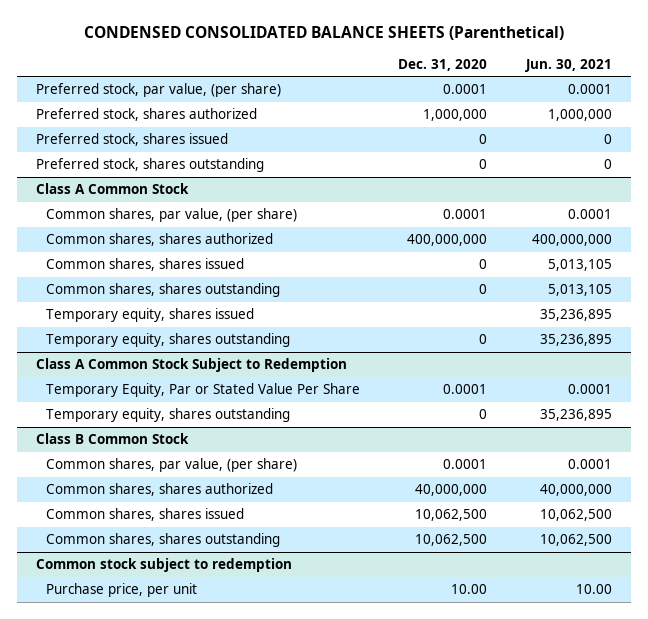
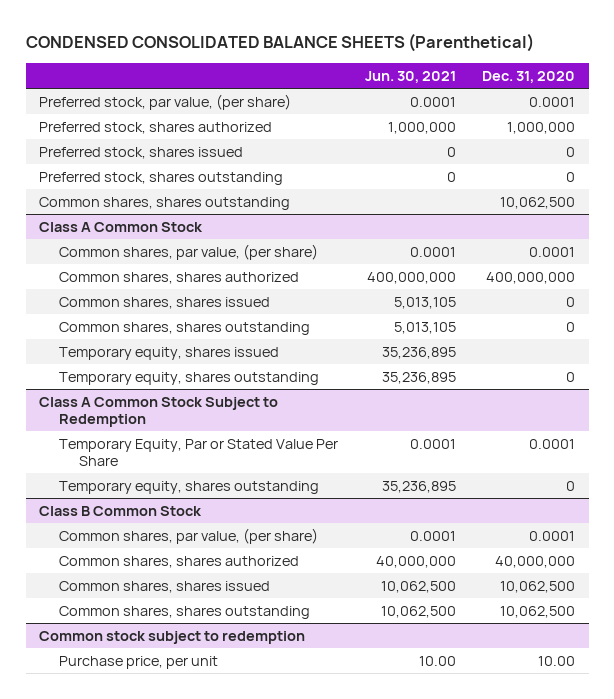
- | Dec. 31, 2020 | Jun. 30, 2021
+ | Jun. 30, 2021 | Dec. 31, 2020
+ Common shares, shares outstanding | | 10,062,500

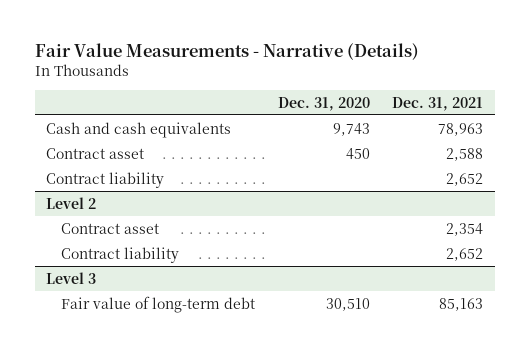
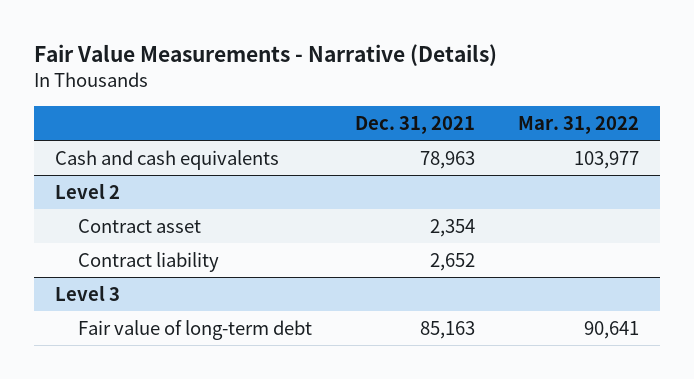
- | Dec. 31, 2020 | Dec. 31, 2021
+ | Dec. 31, 2021 | Mar. 31, 2022
- Contract asset | 450 | 2,588
- Contract liability | | 2,652

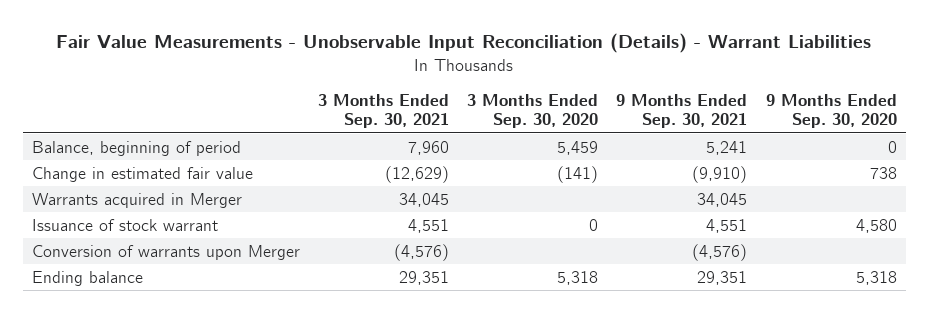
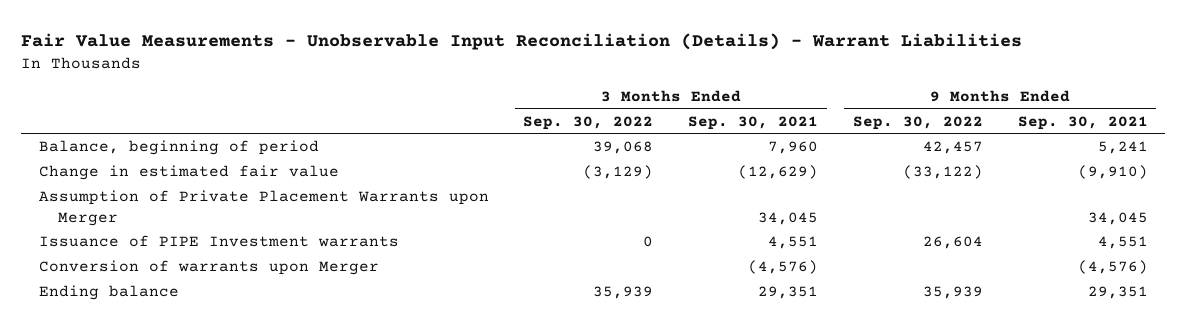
- | 3 Months Ended Sep. 30, 2021 | 3 Months Ended Sep. 30, 2020 | 9 Months Ended Sep. 30, 2021 | 9 Months Ended Sep. 30, 2020
+ | 3 Months Ended Sep. 30, 2022 | 3 Months Ended Sep. 30, 2021 | 9 Months Ended Sep. 30, 2022 | 9 Months Ended Sep. 30, 2021
- Warrants acquired in Merger | 34,045 | | 34,045 |
- Issuance of stock warrant | 4,551 | 0 | 4,551 | 4,580
+ Assumption of Private Placement Warrants upon Merger | | 34,045 | | 34,045
+ Issuance of PIPE Investment warrants | 0 | 4,551 | 26,604 | 4,551

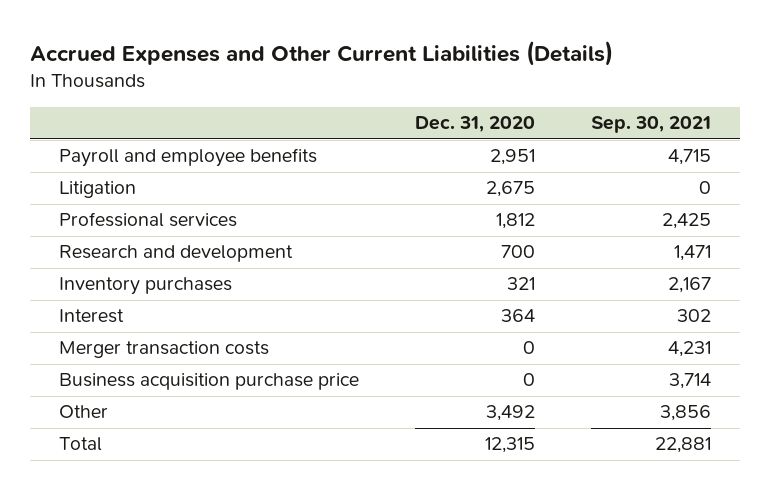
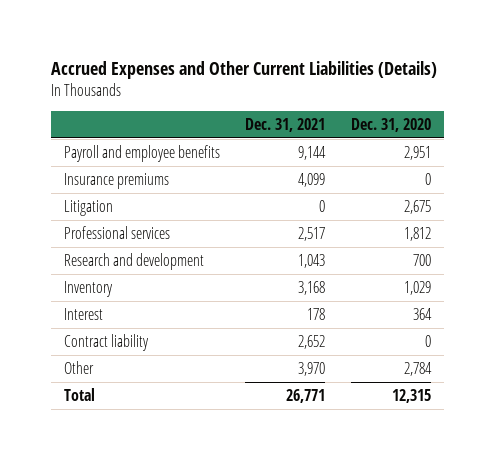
- | Dec. 31, 2020 | Sep. 30, 2021
+ | Dec. 31, 2021 | Dec. 31, 2020
+ Insurance premiums | 4,099 | 0
- Inventory purchases | 321 | 2,167
+ Inventory | 3,168 | 1,029
- Merger transaction costs | 0 | 4,231
- Business acquisition purchase price | 0 | 3,714
- Other | 3,492 | 3,856
+ Contract liability | 2,652 | 0
+ Other | 3,970 | 2,784

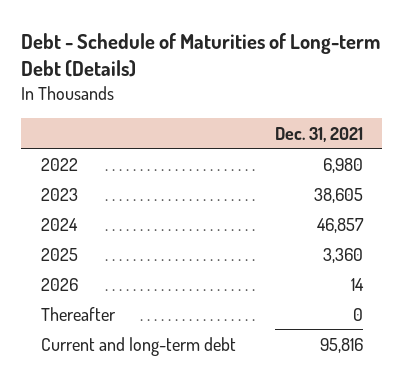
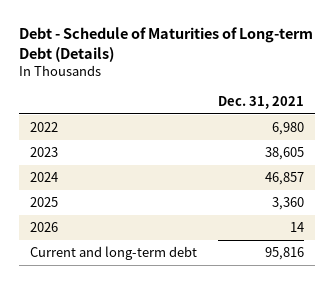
- Thereafter | 0

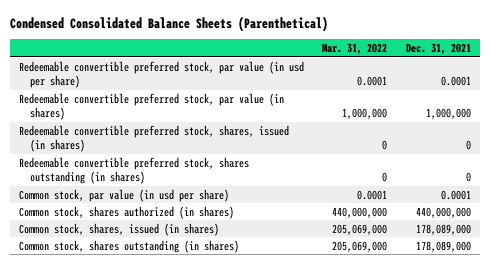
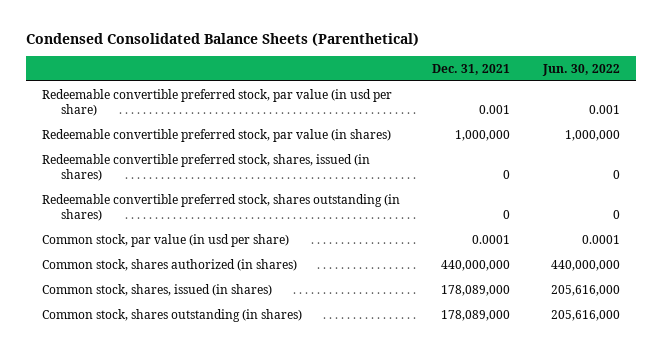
- | Mar. 31, 2022 | Dec. 31, 2021
+ | Dec. 31, 2021 | Jun. 30, 2022
- Redeemable convertible preferred stock, par value (in usd per share) | 0.0001 | 0.0001
+ Redeemable convertible preferred stock, par value (in usd per share) | 0.001 | 0.001

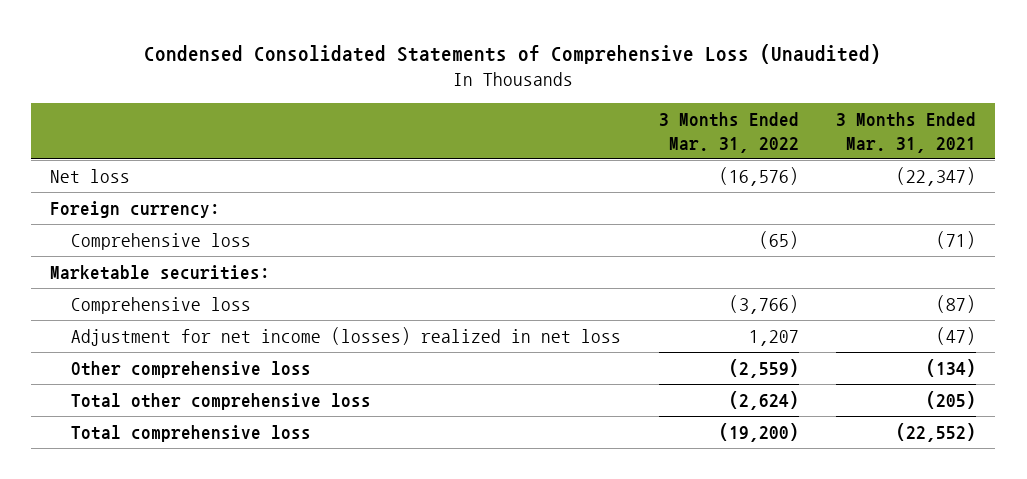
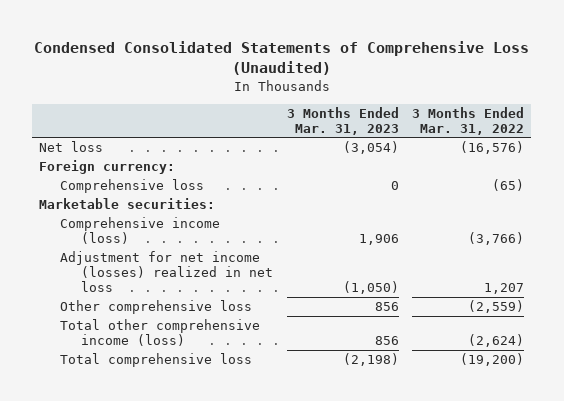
- | 3 Months Ended Mar. 31, 2022 | 3 Months Ended Mar. 31, 2021
+ | 3 Months Ended Mar. 31, 2023 | 3 Months Ended Mar. 31, 2022
- Comprehensive loss | (3,766) | (87)
+ Comprehensive income (loss) | 1,906 | (3,766)
- Total other comprehensive loss | (2,624) | (205)
+ Total other comprehensive income (loss) | 856 | (2,624)

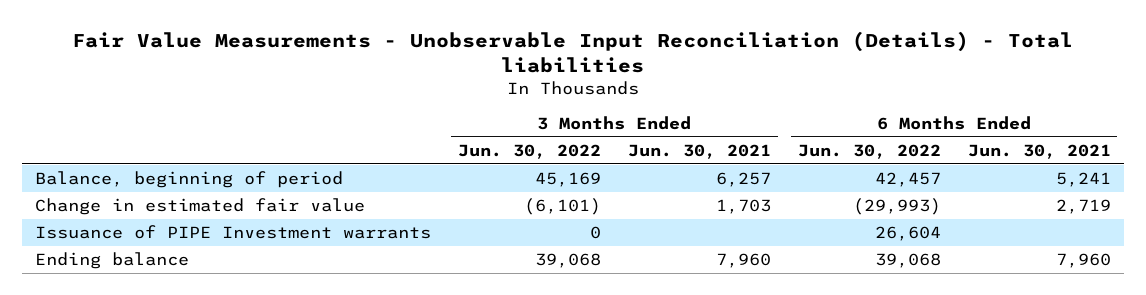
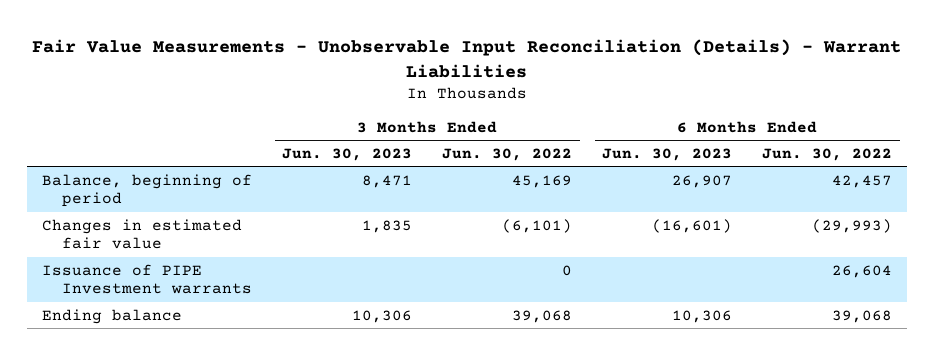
- Fair Value Measurements - Unobservable Input Reconciliation (Details) - Total liabilities
+ Fair Value Measurements - Unobservable Input Reconciliation (Details) - Warrant Liabilities
- | 3 Months Ended Jun. 30, 2022 | 3 Months Ended Jun. 30, 2021 | 6 Months Ended Jun. 30, 2022 | 6 Months Ended Jun. 30, 2021
+ | 3 Months Ended Jun. 30, 2023 | 3 Months Ended Jun. 30, 2022 | 6 Months Ended Jun. 30, 2023 | 6 Months Ended Jun. 30, 2022
- Change in estimated fair value | (6,101) | 1,703 | (29,993) | 2,719
+ Changes in estimated fair value | 1,835 | (6,101) | (16,601) | (29,993)

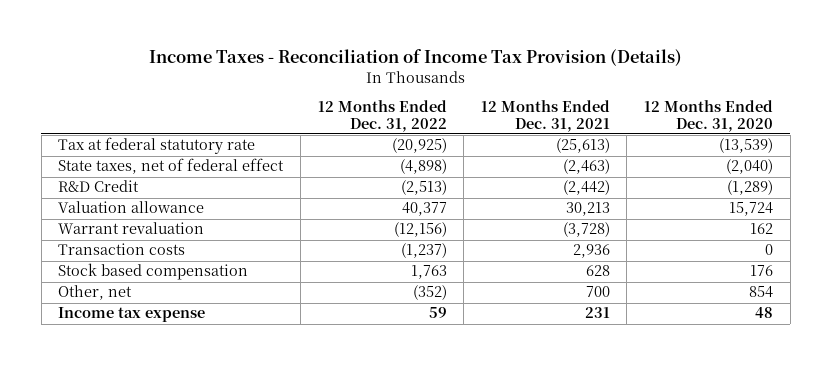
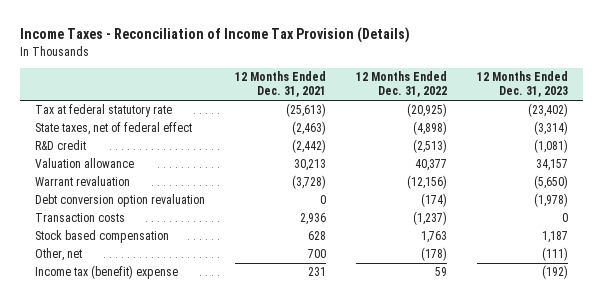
- | 12 Months Ended Dec. 31, 2022 | 12 Months Ended Dec. 31, 2021 | 12 Months Ended Dec. 31, 2020
+ | 12 Months Ended Dec. 31, 2021 | 12 Months Ended Dec. 31, 2022 | 12 Months Ended Dec. 31, 2023
- R&D Credit | (2,513) | (2,442) | (1,289)
+ R&D credit | (2,442) | (2,513) | (1,081)
+ Debt conversion option revaluation | 0 | (174) | (1,978)
- Other, net | (352) | 700 | 854
- Income tax expense | 59 | 231 | 48
+ Other, net | 700 | (178) | (111)
+ Income tax (benefit) expense | 231 | 59 | (192)

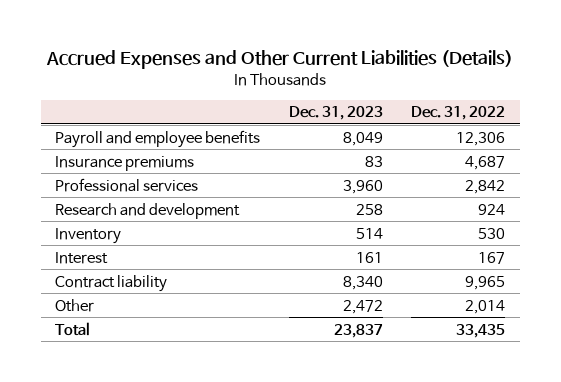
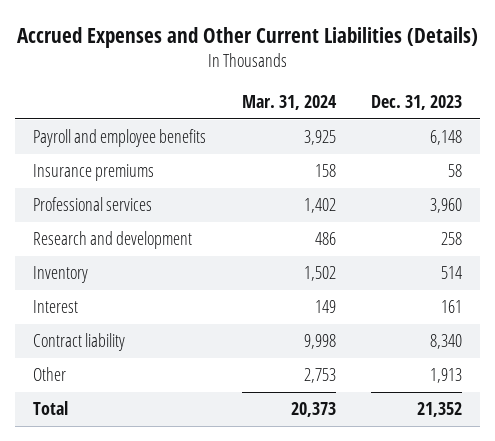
- | Dec. 31, 2023 | Dec. 31, 2022
+ | Mar. 31, 2024 | Dec. 31, 2023
- Payroll and employee benefits | 8,049 | 12,306
- Insurance premiums | 83 | 4,687
+ Payroll and employee benefits | 3,925 | 6,148
+ Insurance premiums | 158 | 58
- Other | 2,472 | 2,014
- Total | 23,837 | 33,435
+ Other | 2,753 | 1,913
+ Total | 20,373 | 21,352

